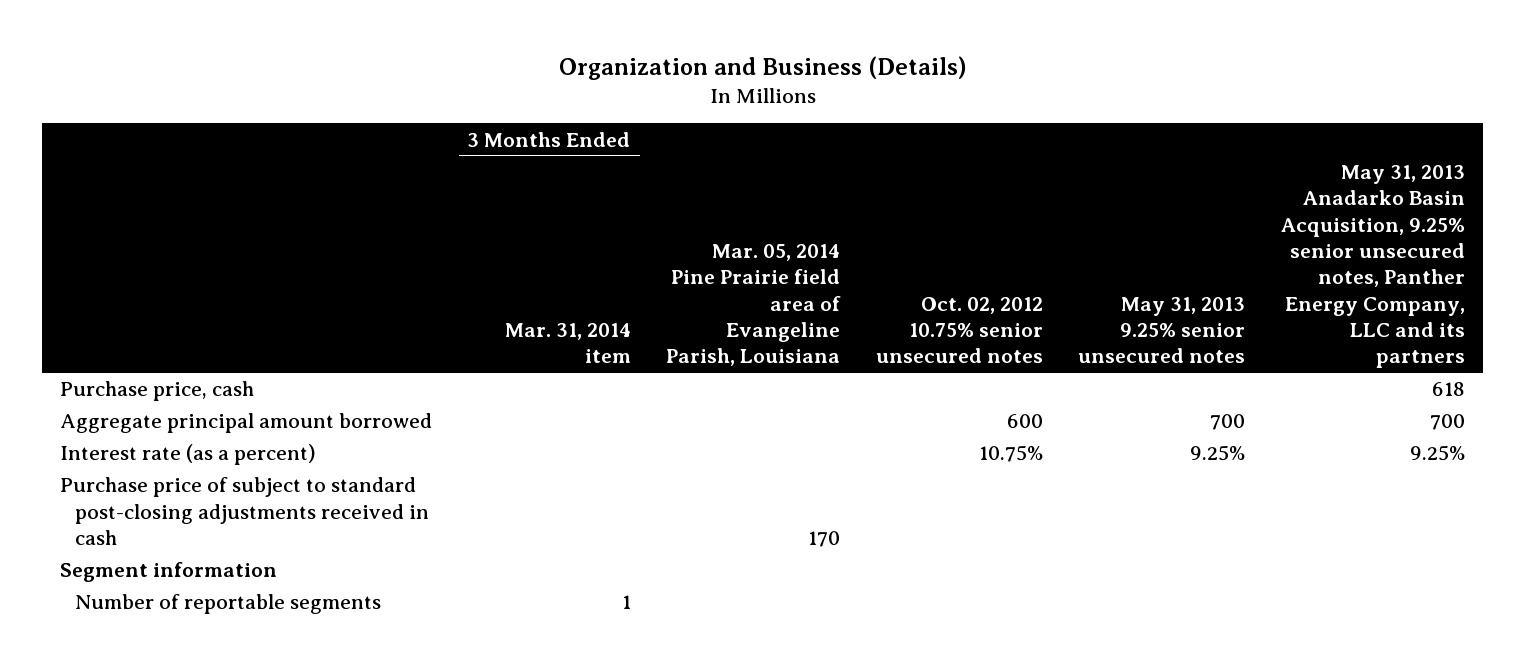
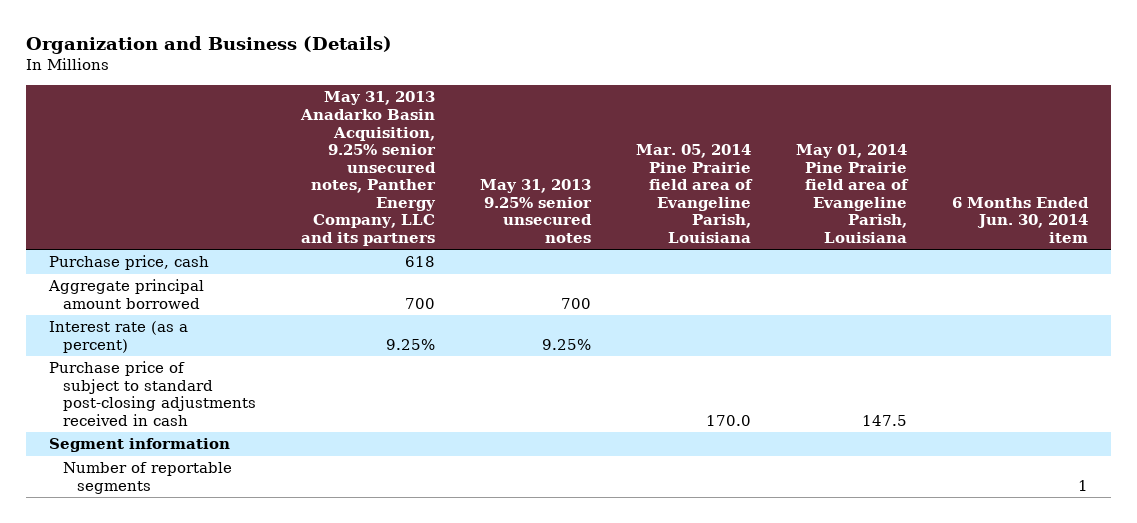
- | 3 Months Ended Mar. 31, 2014 item | Mar. 05, 2014 Pine Prairie field area of Evangeline Parish, Louisiana | Oct. 02, 2012 10.75% senior unsecured notes | May 31, 2013 9.25% senior unsecured notes | May 31, 2013 Anadarko Basin Acquisition, 9.25% senior unsecured notes, Panther Energy Company, LLC and its partners
+ | May 31, 2013 Anadarko Basin Acquisition, 9.25% senior unsecured notes, Panther Energy Company, LLC and its partners | May 31, 2013 9.25% senior unsecured notes | Mar. 05, 2014 Pine Prairie field area of Evangeline Parish, Louisiana | May 01, 2014 Pine Prairie field area of Evangeline Parish, Louisiana | 6 Months Ended Jun. 30, 2014 item
- Purchase price of subject to standard post-closing adjustments received in cash | | 170 | | |
+ Purchase price of subject to standard post-closing adjustments received in cash | | | 170.0 | 147.5 |

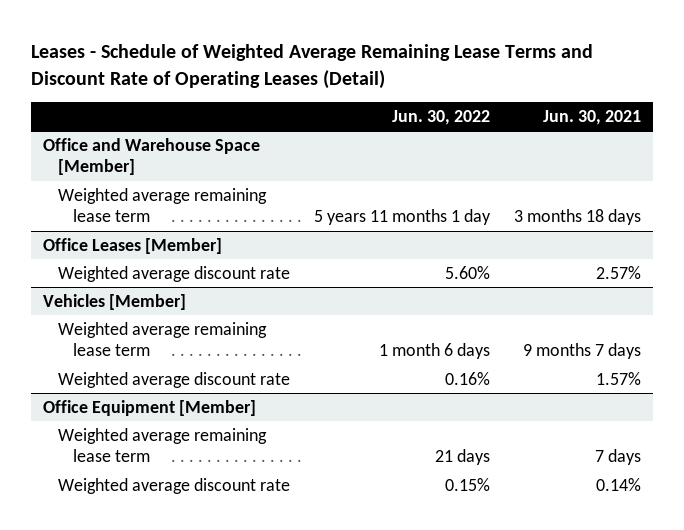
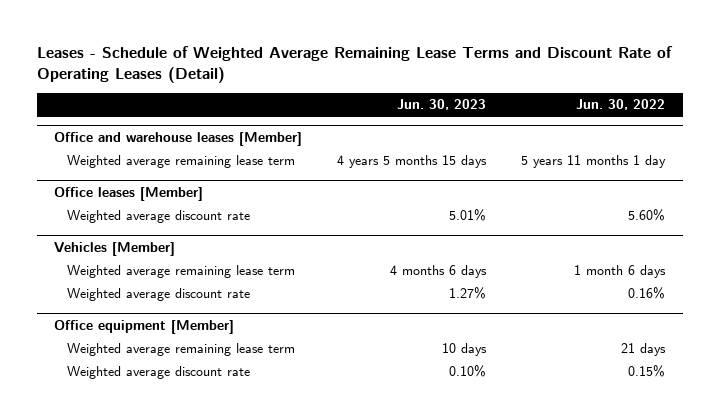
- | Jun. 30, 2022 | Jun. 30, 2021
+ | Jun. 30, 2023 | Jun. 30, 2022
- Office and Warehouse Space [Member]
+ Office and warehouse leases [Member]
- Office Leases [Member]
+ Office leases [Member]
- Office Equipment [Member]
+ Office equipment [Member]

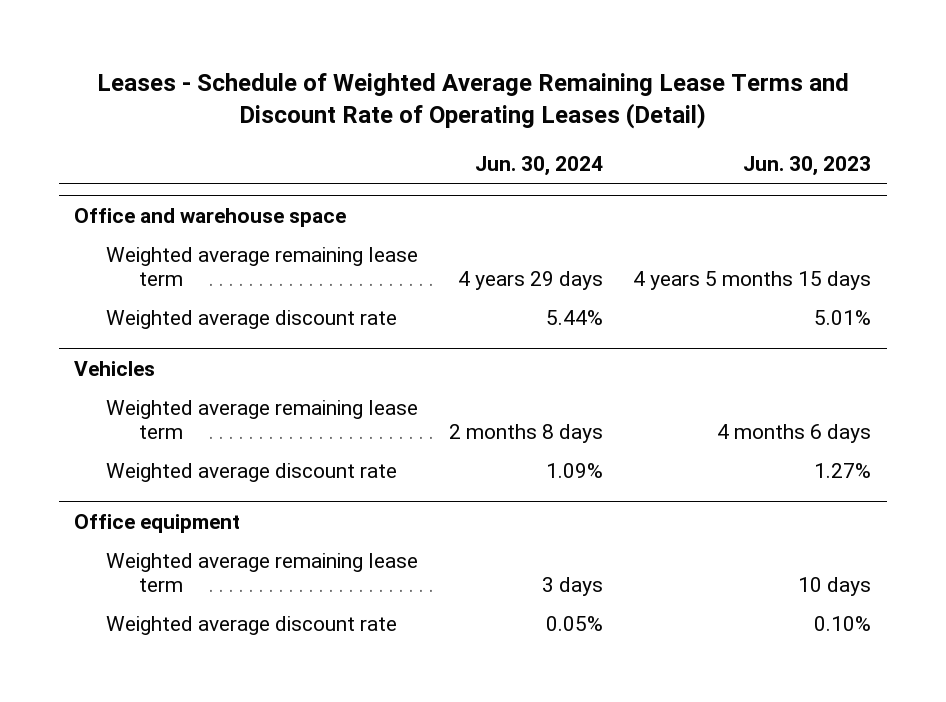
- | Jun. 30, 2023 | Jun. 30, 2022
+ | Jun. 30, 2024 | Jun. 30, 2023
- Office and warehouse leases [Member]
+ Office and warehouse space
- Office leases [Member]
- Vehicles [Member]
+ Vehicles
- Office equipment [Member]
+ Office equipment

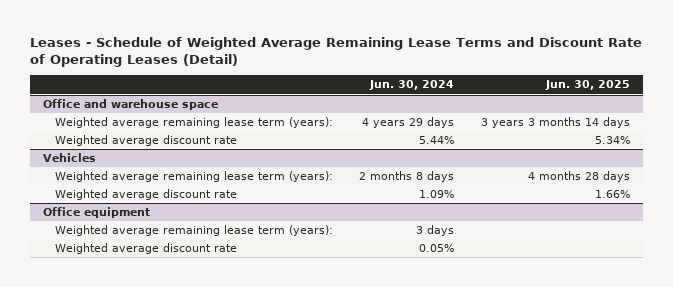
- | Jun. 30, 2024 | Jun. 30, 2023
+ | Jun. 30, 2024 | Jun. 30, 2025
@ Office and warehouse space
- Weighted average remaining lease term | 4 years 29 days | 4 years 5 months 15 days
+ Weighted average remaining lease term (years): | 4 years 29 days | 3 years 3 months 14 days
@ Vehicles
- Weighted average remaining lease term | 2 months 8 days | 4 months 6 days
+ Weighted average remaining lease term (years): | 2 months 8 days | 4 months 28 days
@ Office equipment
- Weighted average remaining lease term | 3 days | 10 days
+ Weighted average remaining lease term (years): | 3 days |

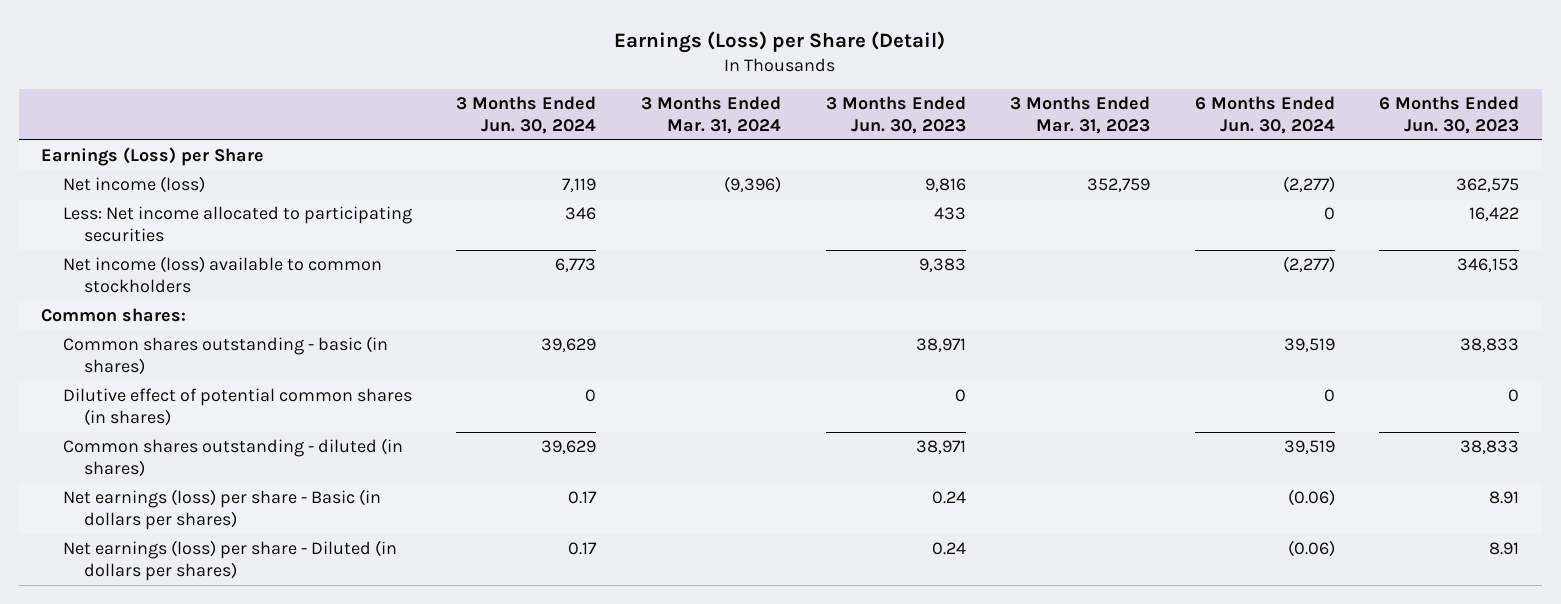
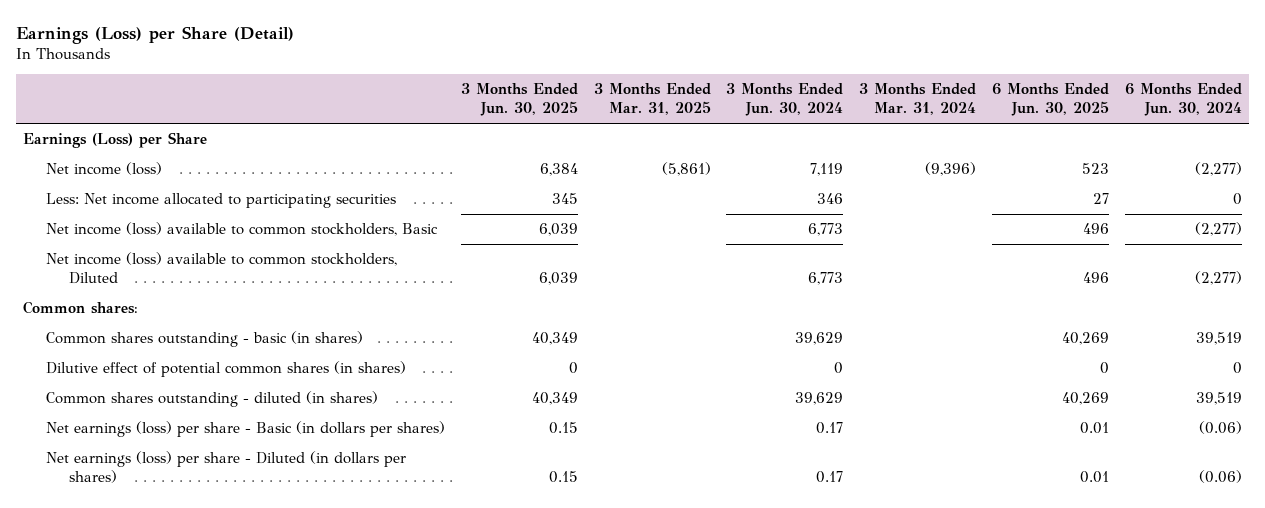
- | 3 Months Ended Jun. 30, 2024 | 3 Months Ended Mar. 31, 2024 | 3 Months Ended Jun. 30, 2023 | 3 Months Ended Mar. 31, 2023 | 6 Months Ended Jun. 30, 2024 | 6 Months Ended Jun. 30, 2023
+ | 3 Months Ended Jun. 30, 2025 | 3 Months Ended Mar. 31, 2025 | 3 Months Ended Jun. 30, 2024 | 3 Months Ended Mar. 31, 2024 | 6 Months Ended Jun. 30, 2025 | 6 Months Ended Jun. 30, 2024
- Net income (loss) available to common stockholders | 6,773 | | 9,383 | | (2,277) | 346,153
+ Net income (loss) available to common stockholders, Basic | 6,039 | | 6,773 | | 496 | (2,277)
+ Net income (loss) available to common stockholders, Diluted | 6,039 | | 6,773 | | 496 | (2,277)

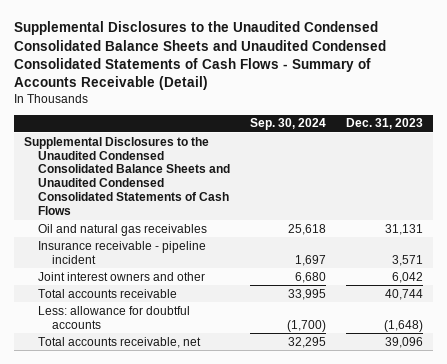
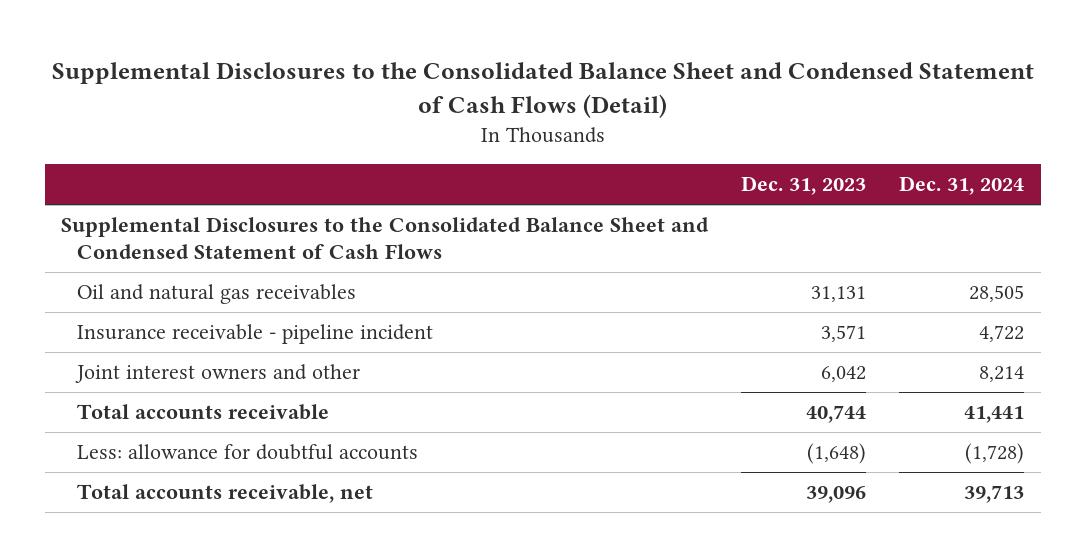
- Supplemental Disclosures to the Unaudited Condensed Consolidated Balance Sheets and Unaudited Condensed Consolidated Statements of Cash Flows - Summary of Accounts Receivable (Detail)
+ Supplemental Disclosures to the Consolidated Balance Sheet and Condensed Statement of Cash Flows (Detail)
- | Sep. 30, 2024 | Dec. 31, 2023
+ | Dec. 31, 2023 | Dec. 31, 2024
- Supplemental Disclosures to the Unaudited Condensed Consolidated Balance Sheets and Unaudited Condensed Consolidated Statements of Cash Flows
+ Supplemental Disclosures to the Consolidated Balance Sheet and Condensed Statement of Cash Flows

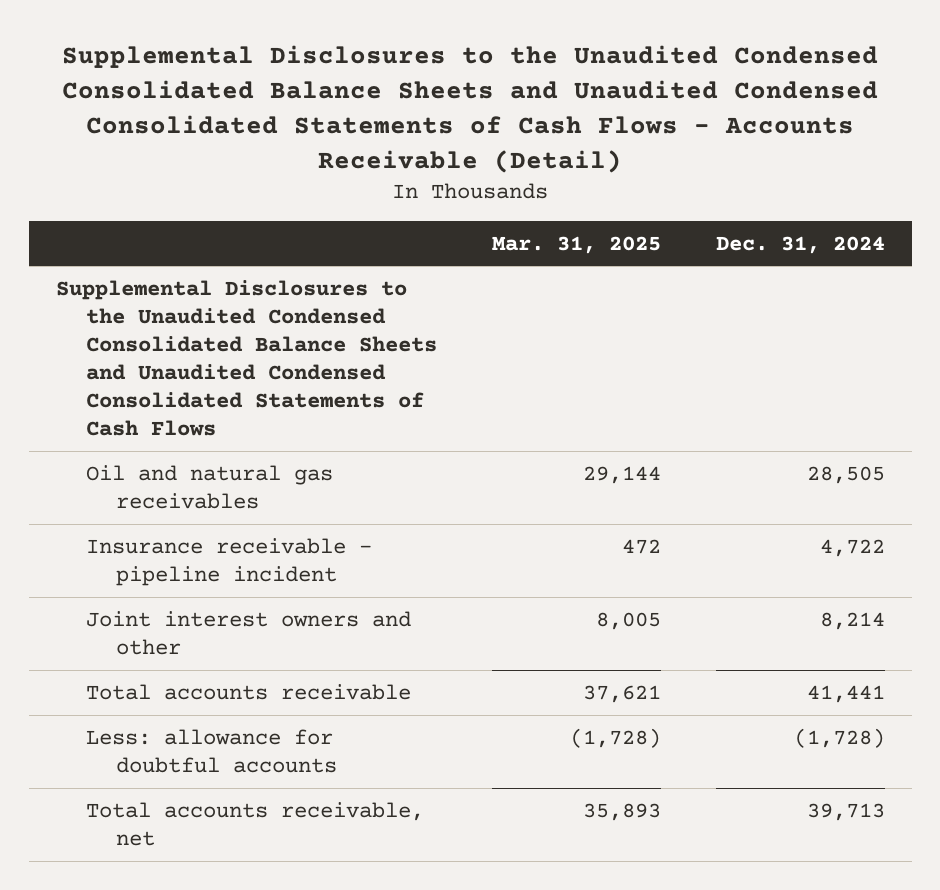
- Supplemental Disclosures to the Consolidated Balance Sheet and Condensed Statement of Cash Flows (Detail)
+ Supplemental Disclosures to the Unaudited Condensed Consolidated Balance Sheets and Unaudited Condensed Consolidated Statements of Cash Flows - Accounts Receivable (Detail)
- | Dec. 31, 2023 | Dec. 31, 2024
+ | Mar. 31, 2025 | Dec. 31, 2024
- Supplemental Disclosures to the Consolidated Balance Sheet and Condensed Statement of Cash Flows
+ Supplemental Disclosures to the Unaudited Condensed Consolidated Balance Sheets and Unaudited Condensed Consolidated Statements of Cash Flows

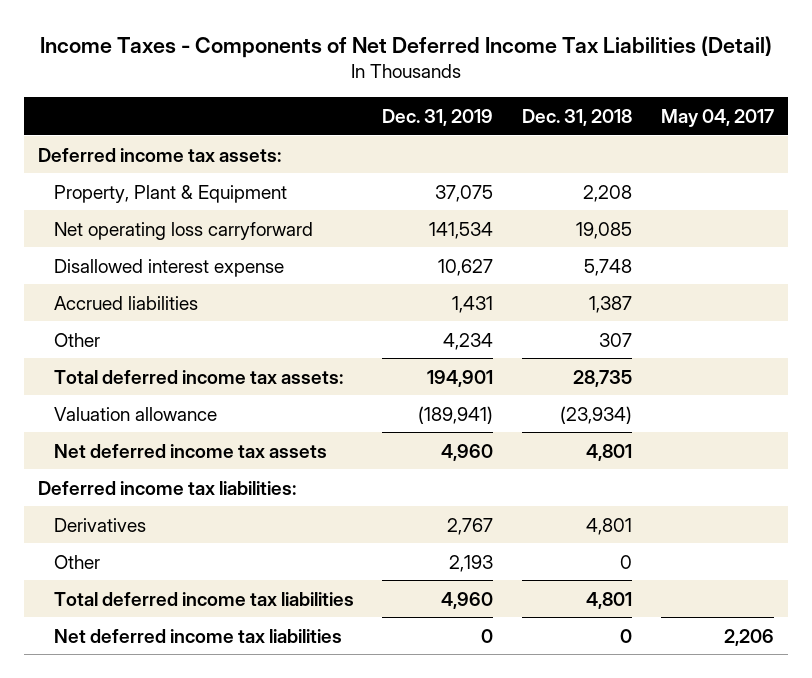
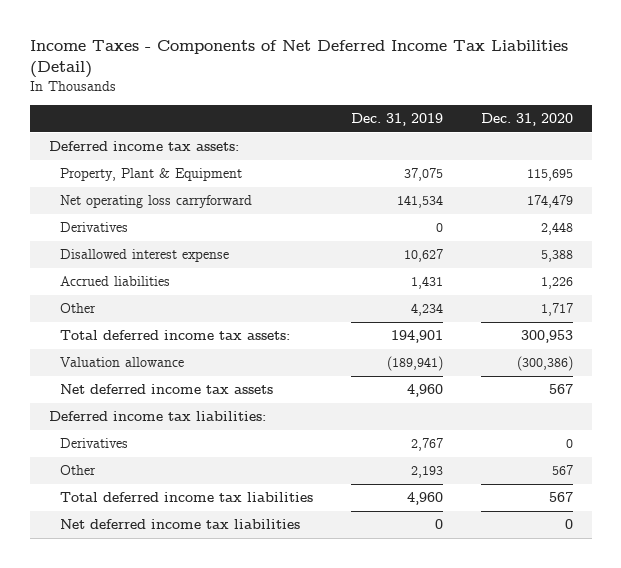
- | Dec. 31, 2019 | Dec. 31, 2018 | May 04, 2017
+ | Dec. 31, 2019 | Dec. 31, 2020
+ Derivatives | 0 | 2,448

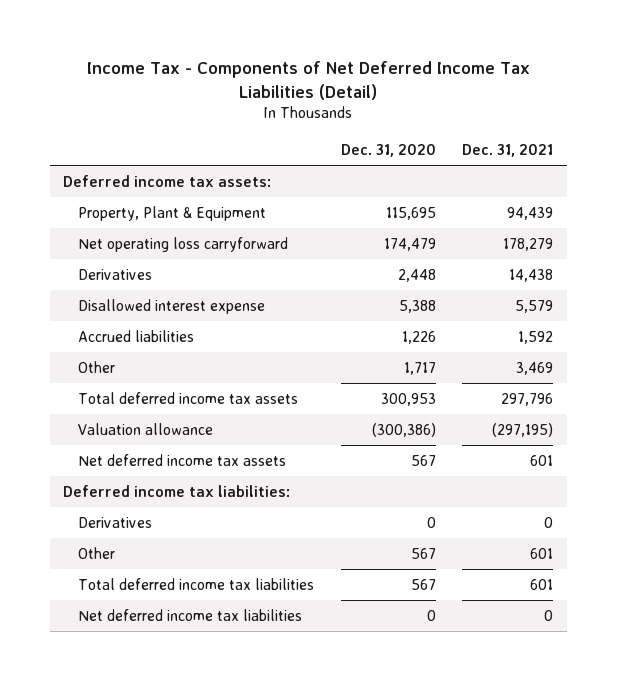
- Income Taxes - Components of Net Deferred Income Tax Liabilities (Detail)
+ Income Tax - Components of Net Deferred Income Tax Liabilities (Detail)
- | Dec. 31, 2019 | Dec. 31, 2020
+ | Dec. 31, 2020 | Dec. 31, 2021
- Total deferred income tax assets: | 194,901 | 300,953
+ Total deferred income tax assets | 300,953 | 297,796

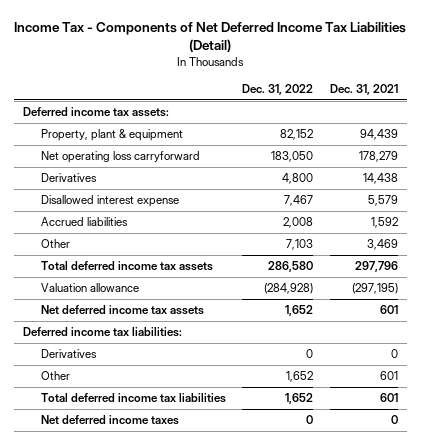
- | Dec. 31, 2020 | Dec. 31, 2021
+ | Dec. 31, 2022 | Dec. 31, 2021
- Property, Plant & Equipment | 115,695 | 94,439
+ Property, plant & equipment | 82,152 | 94,439
- Net deferred income tax liabilities | 0 | 0
+ Net deferred income taxes | 0 | 0

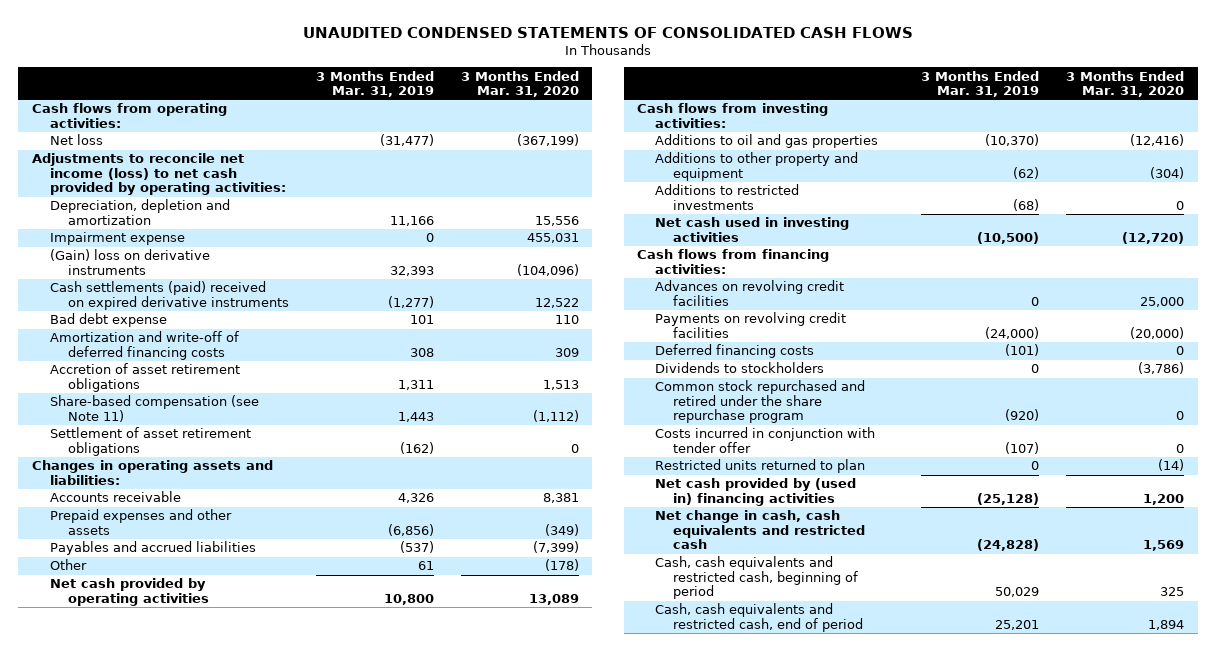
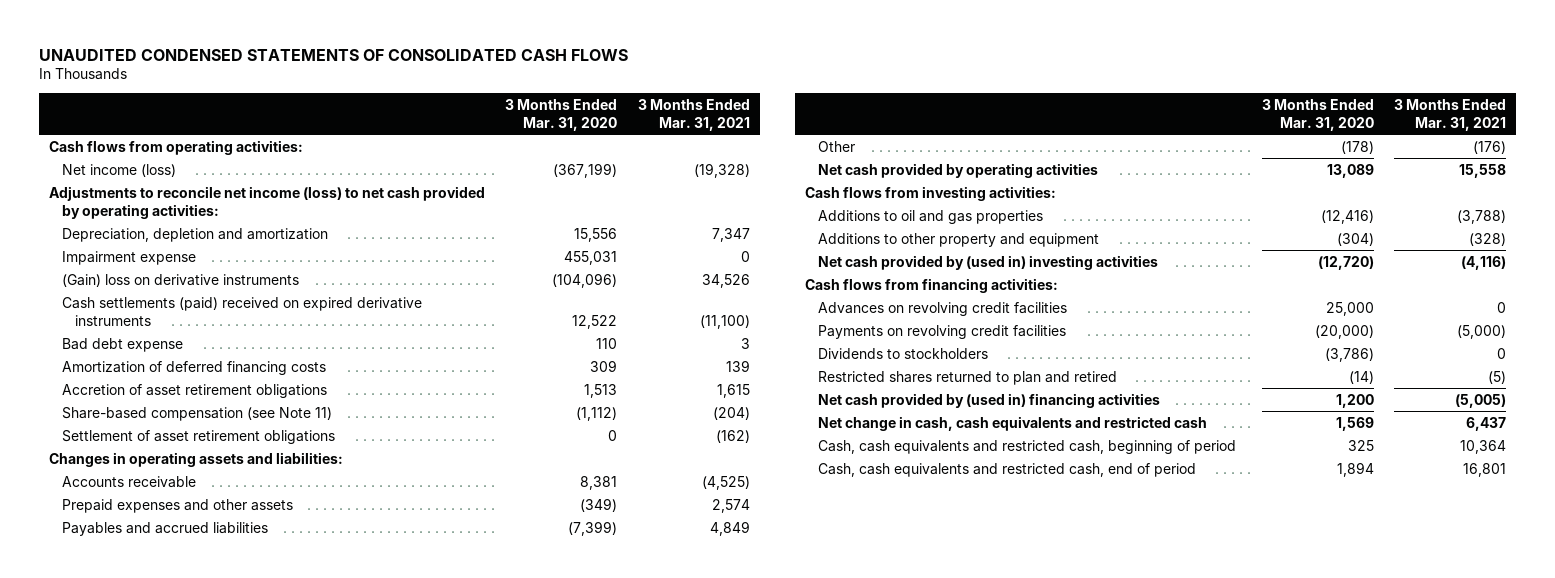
- | 3 Months Ended Mar. 31, 2019 | 3 Months Ended Mar. 31, 2020
+ | 3 Months Ended Mar. 31, 2020 | 3 Months Ended Mar. 31, 2021
- Net loss | (31,477) | (367,199)
+ Net income (loss) | (367,199) | (19,328)
- Amortization and write-off of deferred financing costs | 308 | 309
+ Amortization of deferred financing costs | 309 | 139
- Additions to restricted investments | (68) | 0
- Net cash used in investing activities | (10,500) | (12,720)
+ Net cash provided by (used in) investing activities | (12,720) | (4,116)
- Deferred financing costs | (101) | 0
- Common stock repurchased and retired under the share repurchase program | (920) | 0
- Costs incurred in conjunction with tender offer | (107) | 0
- Restricted units returned to plan | 0 | (14)
+ Restricted shares returned to plan and retired | (14) | (5)

